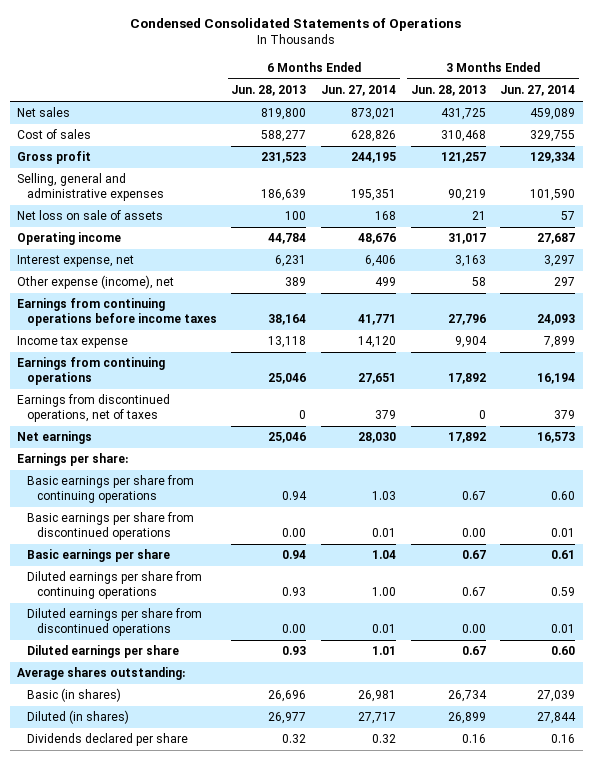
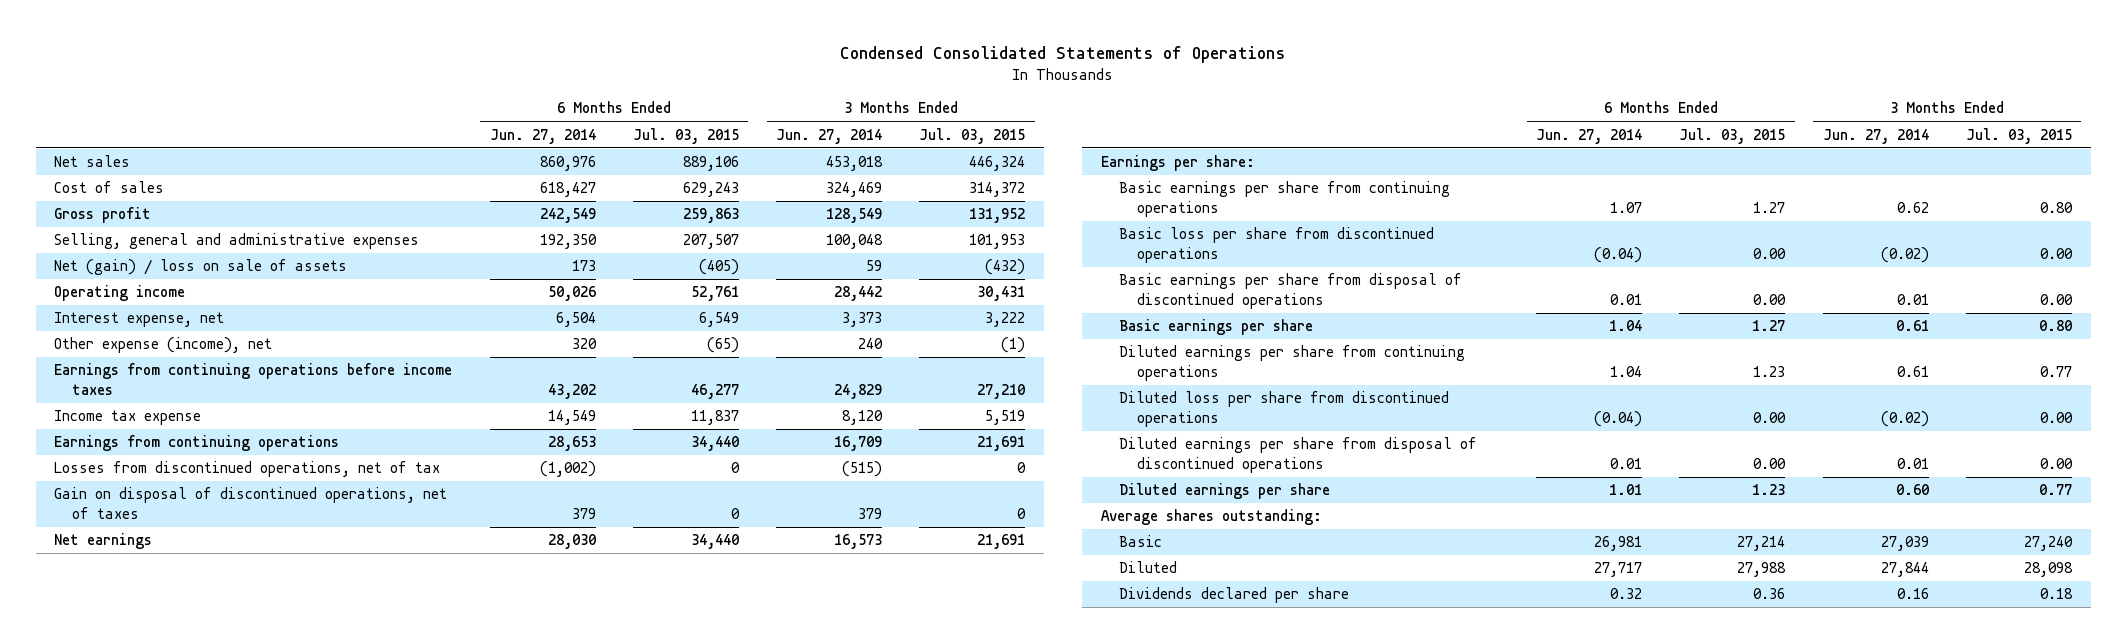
- | 6 Months Ended Jun. 28, 2013 | 6 Months Ended Jun. 27, 2014 | 3 Months Ended Jun. 28, 2013 | 3 Months Ended Jun. 27, 2014
+ | 6 Months Ended Jun. 27, 2014 | 6 Months Ended Jul. 03, 2015 | 3 Months Ended Jun. 27, 2014 | 3 Months Ended Jul. 03, 2015
- Net sales | 819,800 | 873,021 | 431,725 | 459,089
- Cost of sales | 588,277 | 628,826 | 310,468 | 329,755
- Gross profit | 231,523 | 244,195 | 121,257 | 129,334
- Selling, general and administrative expenses | 186,639 | 195,351 | 90,219 | 101,590
- Net loss on sale of assets | 100 | 168 | 21 | 57
- Operating income | 44,784 | 48,676 | 31,017 | 27,687
- Interest expense, net | 6,231 | 6,406 | 3,163 | 3,297
- Other expense (income), net | 389 | 499 | 58 | 297
- Earnings from continuing operations before income taxes | 38,164 | 41,771 | 27,796 | 24,093
- Income tax expense | 13,118 | 14,120 | 9,904 | 7,899
- Earnings from continuing operations | 25,046 | 27,651 | 17,892 | 16,194
- Earnings from discontinued operations, net of taxes | 0 | 379 | 0 | 379
+ Net sales | 860,976 | 889,106 | 453,018 | 446,324
+ Cost of sales | 618,427 | 629,243 | 324,469 | 314,372
+ Gross profit | 242,549 | 259,863 | 128,549 | 131,952
+ Selling, general and administrative expenses | 192,350 | 207,507 | 100,048 | 101,953
+ Net (gain) / loss on sale of assets | 173 | (405) | 59 | (432)
+ Operating income | 50,026 | 52,761 | 28,442 | 30,431
+ Interest expense, net | 6,504 | 6,549 | 3,373 | 3,222
+ Other expense (income), net | 320 | (65) | 240 | (1)
+ Earnings from continuing operations before income taxes | 43,202 | 46,277 | 24,829 | 27,210
+ Income tax expense | 14,549 | 11,837 | 8,120 | 5,519
+ Earnings from continuing operations | 28,653 | 34,440 | 16,709 | 21,691
+ Losses from discontinued operations, net of tax | (1,002) | 0 | (515) | 0
+ Gain on disposal of discontinued operations, net of taxes | 379 | 0 | 379 | 0
- Basic earnings per share from continuing operations | 0.94 | 1.03 | 0.67 | 0.60
- Basic earnings per share from discontinued operations | 0.00 | 0.01 | 0.00 | 0.01
+ Basic earnings per share from continuing operations | 1.07 | 1.27 | 0.62 | 0.80
+ Basic loss per share from discontinued operations | (0.04) | 0.00 | (0.02) | 0.00
+ Basic earnings per share from disposal of discontinued operations | 0.01 | 0.00 | 0.01 | 0.00
- Diluted earnings per share from continuing operations | 0.93 | 1.00 | 0.67 | 0.59
- Diluted earnings per share from discontinued operations | 0.00 | 0.01 | 0.00 | 0.01
+ Diluted earnings per share from continuing operations | 1.04 | 1.23 | 0.61 | 0.77
+ Diluted loss per share from discontinued operations | (0.04) | 0.00 | (0.02) | 0.00
+ Diluted earnings per share from disposal of discontinued operations | 0.01 | 0.00 | 0.01 | 0.00
- Basic (in shares) | 26,696 | 26,981 | 26,734 | 27,039
- Diluted (in shares) | 26,977 | 27,717 | 26,899 | 27,844
+ Basic | 26,981 | 27,214 | 27,039 | 27,240
+ Diluted | 27,717 | 27,988 | 27,844 | 28,098

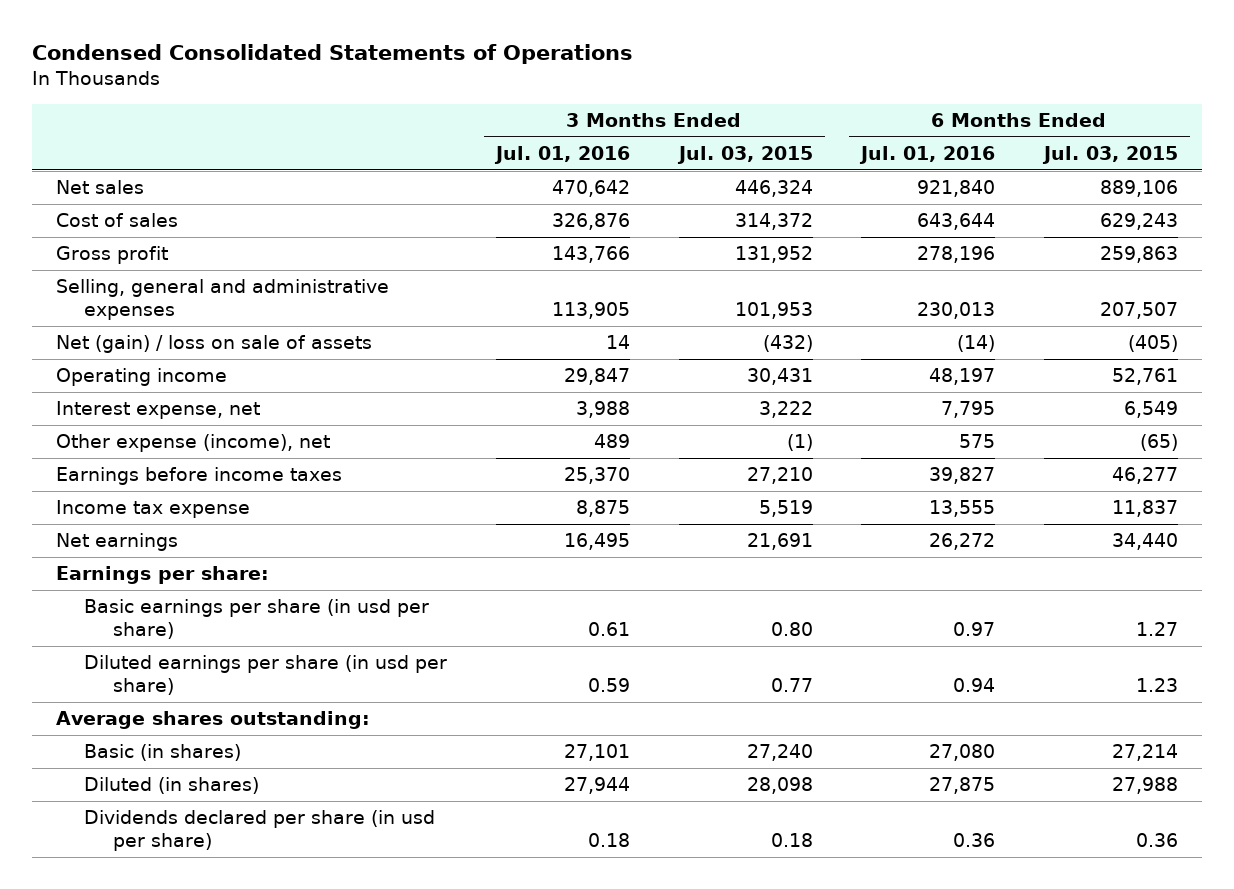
- | 6 Months Ended Jun. 27, 2014 | 6 Months Ended Jul. 03, 2015 | 3 Months Ended Jun. 27, 2014 | 3 Months Ended Jul. 03, 2015
+ | 3 Months Ended Jul. 01, 2016 | 3 Months Ended Jul. 03, 2015 | 6 Months Ended Jul. 01, 2016 | 6 Months Ended Jul. 03, 2015
- Earnings from continuing operations before income taxes | 43,202 | 46,277 | 24,829 | 27,210
+ Earnings before income taxes | 25,370 | 27,210 | 39,827 | 46,277
- Earnings from continuing operations | 28,653 | 34,440 | 16,709 | 21,691
- Losses from discontinued operations, net of tax | (1,002) | 0 | (515) | 0
- Gain on disposal of discontinued operations, net of taxes | 379 | 0 | 379 | 0
- Basic earnings per share from continuing operations | 1.07 | 1.27 | 0.62 | 0.80
- Basic loss per share from discontinued operations | (0.04) | 0.00 | (0.02) | 0.00
- Basic earnings per share from disposal of discontinued operations | 0.01 | 0.00 | 0.01 | 0.00
- Basic earnings per share | 1.04 | 1.27 | 0.61 | 0.80
- Diluted earnings per share from continuing operations | 1.04 | 1.23 | 0.61 | 0.77
- Diluted loss per share from discontinued operations | (0.04) | 0.00 | (0.02) | 0.00
- Diluted earnings per share from disposal of discontinued operations | 0.01 | 0.00 | 0.01 | 0.00
- Diluted earnings per share | 1.01 | 1.23 | 0.60 | 0.77
+ Basic earnings per share (in usd per share) | 0.61 | 0.80 | 0.97 | 1.27
+ Diluted earnings per share (in usd per share) | 0.59 | 0.77 | 0.94 | 1.23
- Basic | 26,981 | 27,214 | 27,039 | 27,240
- Diluted | 27,717 | 27,988 | 27,844 | 28,098
- Dividends declared per share | 0.32 | 0.36 | 0.16 | 0.18
+ Basic (in shares) | 27,101 | 27,240 | 27,080 | 27,214
+ Diluted (in shares) | 27,944 | 28,098 | 27,875 | 27,988
+ Dividends declared per share (in usd per share) | 0.18 | 0.18 | 0.36 | 0.36

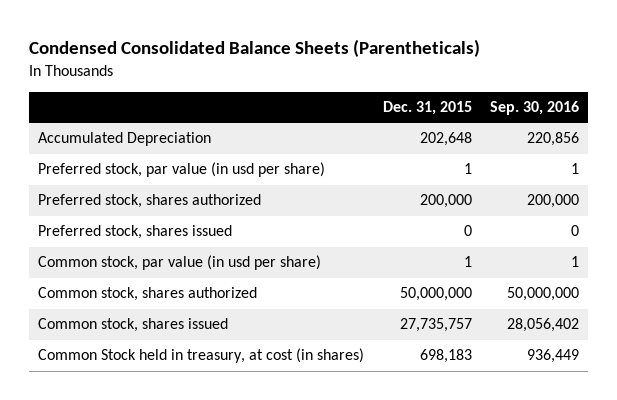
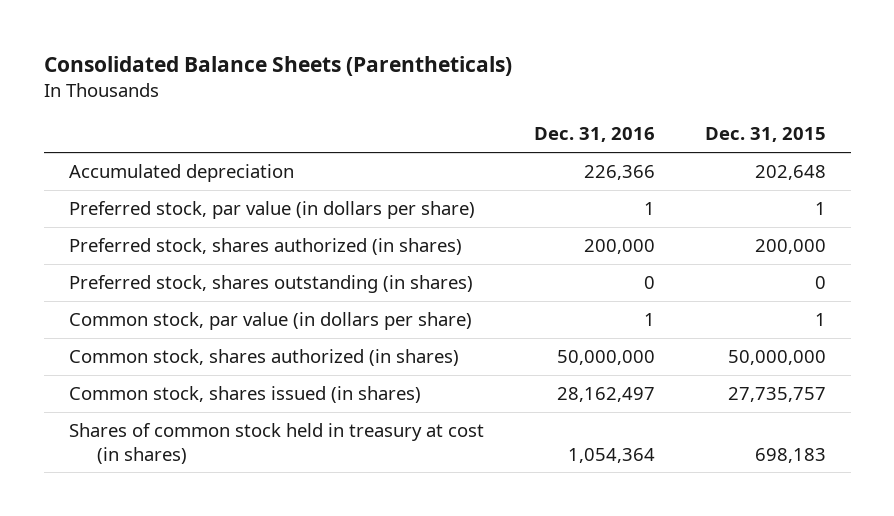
- Condensed Consolidated Balance Sheets (Parentheticals)
+ Consolidated Balance Sheets (Parentheticals)
- | Dec. 31, 2015 | Sep. 30, 2016
+ | Dec. 31, 2016 | Dec. 31, 2015
- Accumulated Depreciation | 202,648 | 220,856
- Preferred stock, par value (in usd per share) | 1 | 1
- Preferred stock, shares authorized | 200,000 | 200,000
- Preferred stock, shares issued | 0 | 0
- Common stock, par value (in usd per share) | 1 | 1
- Common stock, shares authorized | 50,000,000 | 50,000,000
- Common stock, shares issued | 27,735,757 | 28,056,402
- Common Stock held in treasury, at cost (in shares) | 698,183 | 936,449
+ Accumulated depreciation | 226,366 | 202,648
+ Preferred stock, par value (in dollars per share) | 1 | 1
+ Preferred stock, shares authorized (in shares) | 200,000 | 200,000
+ Preferred stock, shares outstanding (in shares) | 0 | 0
+ Common stock, par value (in dollars per share) | 1 | 1
+ Common stock, shares authorized (in shares) | 50,000,000 | 50,000,000
+ Common stock, shares issued (in shares) | 28,162,497 | 27,735,757
+ Shares of common stock held in treasury at cost (in shares) | 1,054,364 | 698,183

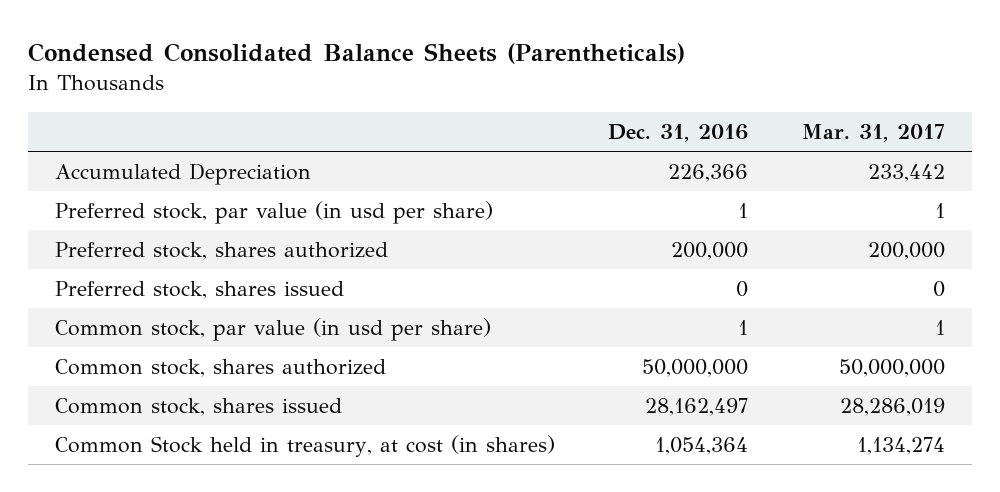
- Consolidated Balance Sheets (Parentheticals)
+ Condensed Consolidated Balance Sheets (Parentheticals)
- | Dec. 31, 2016 | Dec. 31, 2015
+ | Dec. 31, 2016 | Mar. 31, 2017
- Accumulated depreciation | 226,366 | 202,648
- Preferred stock, par value (in dollars per share) | 1 | 1
- Preferred stock, shares authorized (in shares) | 200,000 | 200,000
- Preferred stock, shares outstanding (in shares) | 0 | 0
- Common stock, par value (in dollars per share) | 1 | 1
- Common stock, shares authorized (in shares) | 50,000,000 | 50,000,000
- Common stock, shares issued (in shares) | 28,162,497 | 27,735,757
- Shares of common stock held in treasury at cost (in shares) | 1,054,364 | 698,183
+ Accumulated Depreciation | 226,366 | 233,442
+ Preferred stock, par value (in usd per share) | 1 | 1
+ Preferred stock, shares authorized | 200,000 | 200,000
+ Preferred stock, shares issued | 0 | 0
+ Common stock, par value (in usd per share) | 1 | 1
+ Common stock, shares authorized | 50,000,000 | 50,000,000
+ Common stock, shares issued | 28,162,497 | 28,286,019
+ Common Stock held in treasury, at cost (in shares) | 1,054,364 | 1,134,274

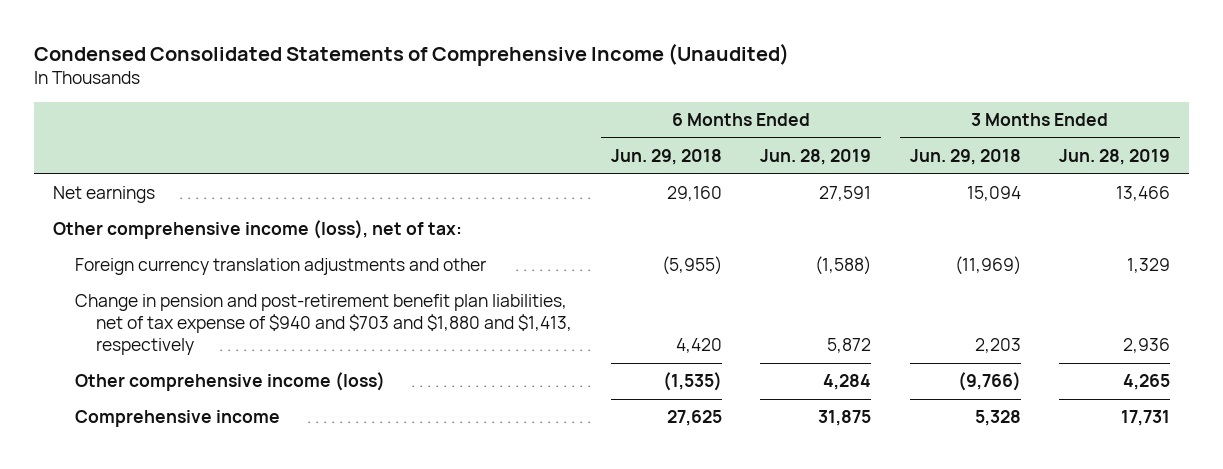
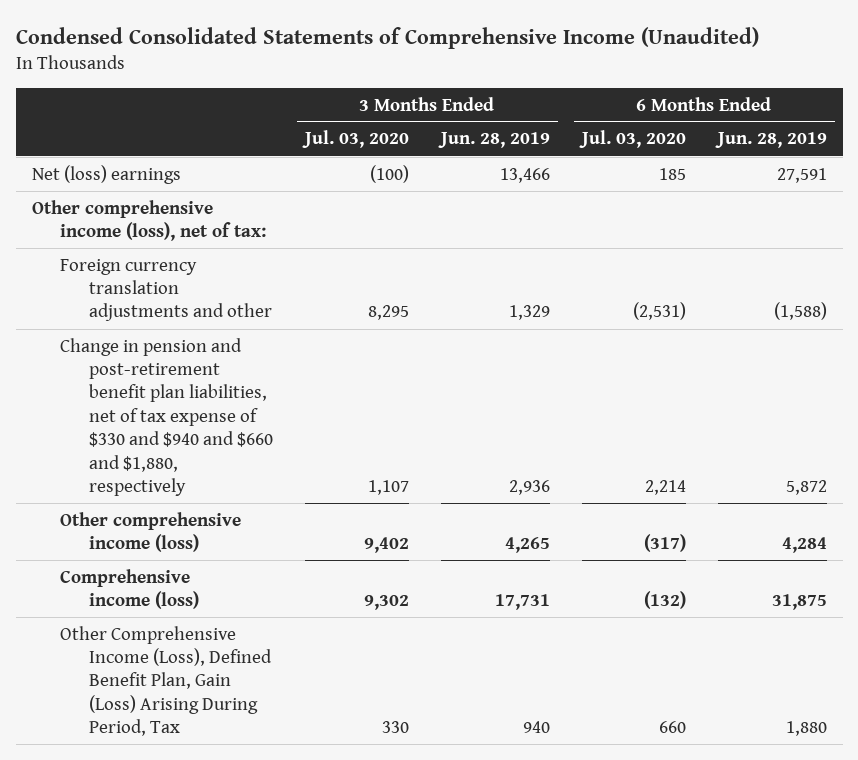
- | 6 Months Ended Jun. 29, 2018 | 6 Months Ended Jun. 28, 2019 | 3 Months Ended Jun. 29, 2018 | 3 Months Ended Jun. 28, 2019
+ | 3 Months Ended Jul. 03, 2020 | 3 Months Ended Jun. 28, 2019 | 6 Months Ended Jul. 03, 2020 | 6 Months Ended Jun. 28, 2019
- Net earnings | 29,160 | 27,591 | 15,094 | 13,466
+ Net (loss) earnings | (100) | 13,466 | 185 | 27,591
- Change in pension and post-retirement benefit plan liabilities, net of tax expense of $940 and $703 and $1,880 and $1,413, respectively | 4,420 | 5,872 | 2,203 | 2,936
+ Change in pension and post-retirement benefit plan liabilities, net of tax expense of $330 and $940 and $660 and $1,880, respectively | 1,107 | 2,936 | 2,214 | 5,872
- Comprehensive income | 27,625 | 31,875 | 5,328 | 17,731
+ Comprehensive income (loss) | 9,302 | 17,731 | (132) | 31,875
+ Other Comprehensive Income (Loss), Defined Benefit Plan, Gain (Loss) Arising During Period, Tax | 330 | 940 | 660 | 1,880

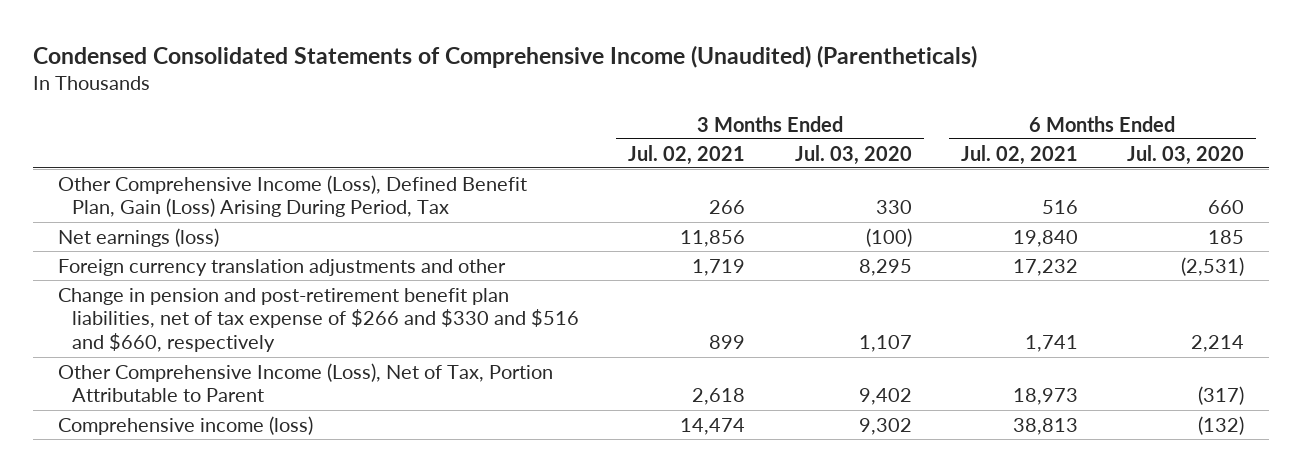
- Condensed Consolidated Statements of Comprehensive Income (Unaudited)
+ Condensed Consolidated Statements of Comprehensive Income (Unaudited) (Parentheticals)
- | 3 Months Ended Jul. 03, 2020 | 3 Months Ended Jun. 28, 2019 | 6 Months Ended Jul. 03, 2020 | 6 Months Ended Jun. 28, 2019
+ | 3 Months Ended Jul. 02, 2021 | 3 Months Ended Jul. 03, 2020 | 6 Months Ended Jul. 02, 2021 | 6 Months Ended Jul. 03, 2020
- Net (loss) earnings | (100) | 13,466 | 185 | 27,591
- Other comprehensive income (loss), net of tax:
moved up: Other Comprehensive Income (Loss), Defined Benefit Plan, Gain (Loss) Arising During Period, Tax | 266 | 330 | 516 | 660
+ Net earnings (loss) | 11,856 | (100) | 19,840 | 185
- Change in pension and post-retirement benefit plan liabilities, net of tax expense of $330 and $940 and $660 and $1,880, respectively | 1,107 | 2,936 | 2,214 | 5,872
- Other comprehensive income (loss) | 9,402 | 4,265 | (317) | 4,284
+ Change in pension and post-retirement benefit plan liabilities, net of tax expense of $266 and $330 and $516 and $660, respectively | 899 | 1,107 | 1,741 | 2,214
+ Other Comprehensive Income (Loss), Net of Tax, Portion Attributable to Parent | 2,618 | 9,402 | 18,973 | (317)

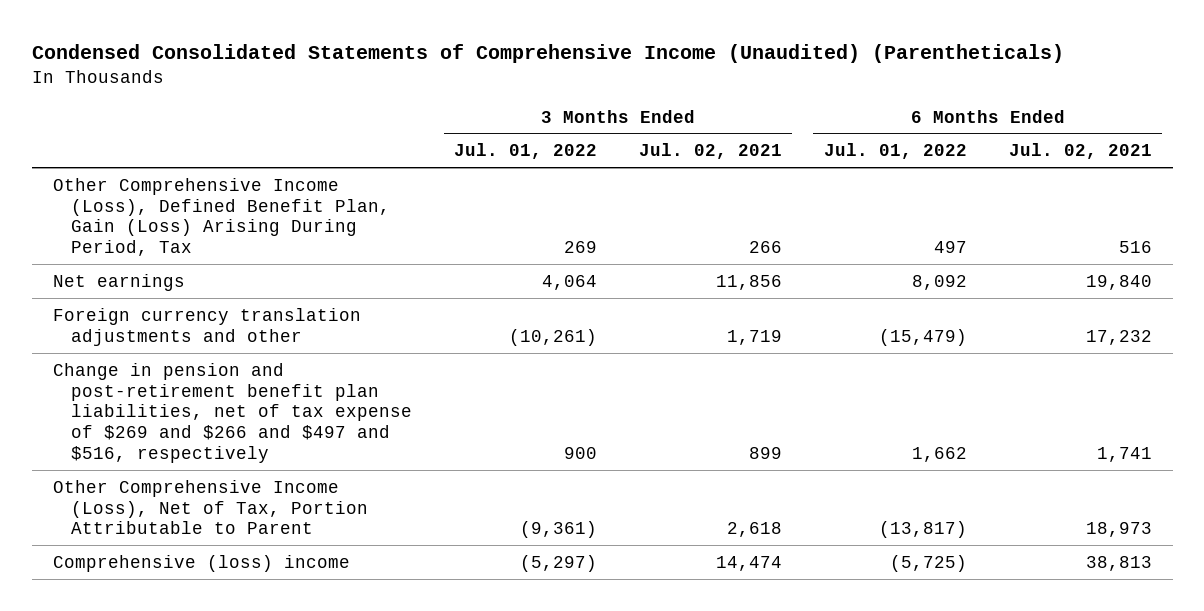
- | 3 Months Ended Jul. 02, 2021 | 3 Months Ended Jul. 03, 2020 | 6 Months Ended Jul. 02, 2021 | 6 Months Ended Jul. 03, 2020
+ | 3 Months Ended Jul. 01, 2022 | 3 Months Ended Jul. 02, 2021 | 6 Months Ended Jul. 01, 2022 | 6 Months Ended Jul. 02, 2021
- Net earnings (loss) | 11,856 | (100) | 19,840 | 185
+ Net earnings | 4,064 | 11,856 | 8,092 | 19,840
- Change in pension and post-retirement benefit plan liabilities, net of tax expense of $266 and $330 and $516 and $660, respectively | 899 | 1,107 | 1,741 | 2,214
+ Change in pension and post-retirement benefit plan liabilities, net of tax expense of $269 and $266 and $497 and $516, respectively | 900 | 899 | 1,662 | 1,741
- Comprehensive income (loss) | 14,474 | 9,302 | 38,813 | (132)
+ Comprehensive (loss) income | (5,297) | 14,474 | (5,725) | 38,813

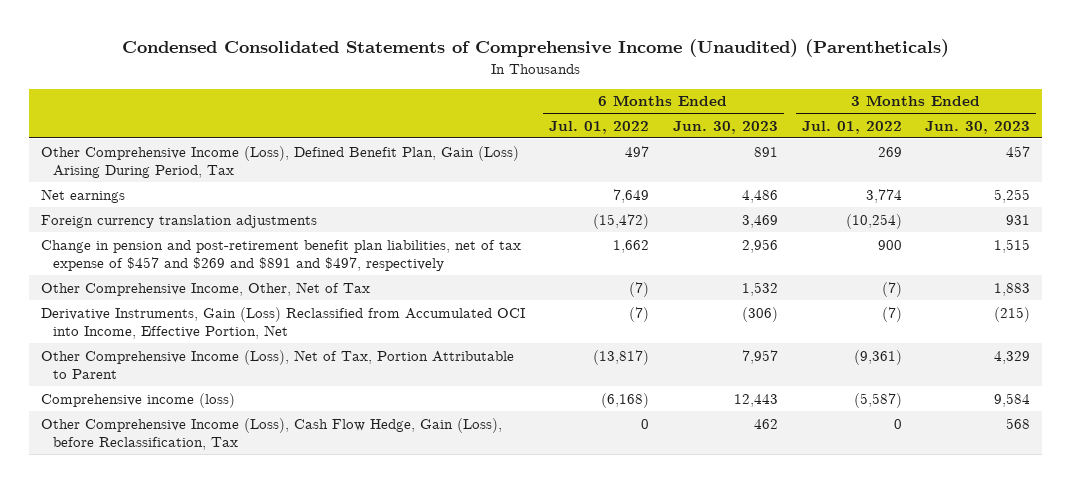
- | 3 Months Ended Jul. 01, 2022 | 3 Months Ended Jul. 02, 2021 | 6 Months Ended Jul. 01, 2022 | 6 Months Ended Jul. 02, 2021
+ | 6 Months Ended Jul. 01, 2022 | 6 Months Ended Jun. 30, 2023 | 3 Months Ended Jul. 01, 2022 | 3 Months Ended Jun. 30, 2023
- Net earnings | 4,064 | 11,856 | 8,092 | 19,840
- Foreign currency translation adjustments and other | (10,261) | 1,719 | (15,479) | 17,232
- Change in pension and post-retirement benefit plan liabilities, net of tax expense of $269 and $266 and $497 and $516, respectively | 900 | 899 | 1,662 | 1,741
+ Net earnings | 7,649 | 4,486 | 3,774 | 5,255
+ Foreign currency translation adjustments | (15,472) | 3,469 | (10,254) | 931
+ Change in pension and post-retirement benefit plan liabilities, net of tax expense of $457 and $269 and $891 and $497, respectively | 1,662 | 2,956 | 900 | 1,515
+ Other Comprehensive Income, Other, Net of Tax | (7) | 1,532 | (7) | 1,883
+ Derivative Instruments, Gain (Loss) Reclassified from Accumulated OCI into Income, Effective Portion, Net | (7) | (306) | (7) | (215)
- Comprehensive (loss) income | (5,297) | 14,474 | (5,725) | 38,813
+ Comprehensive income (loss) | (6,168) | 12,443 | (5,587) | 9,584
+ Other Comprehensive Income (Loss), Cash Flow Hedge, Gain (Loss), before Reclassification, Tax | 0 | 462 | 0 | 568

